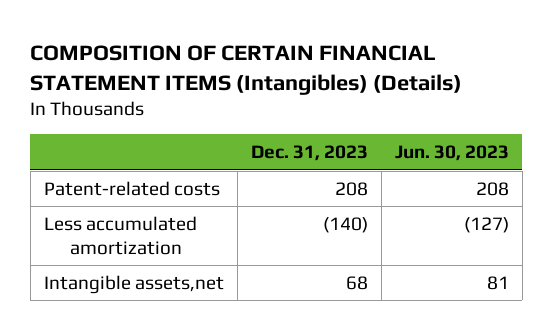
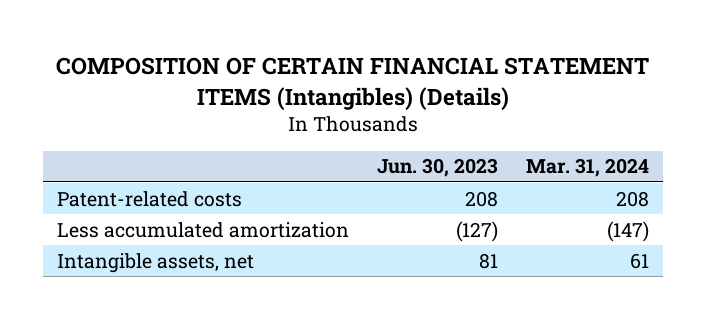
- | Dec. 31, 2023 | Jun. 30, 2023
+ | Jun. 30, 2023 | Mar. 31, 2024
- Intangible assets,net | 68 | 81
+ Intangible assets, net | 81 | 61

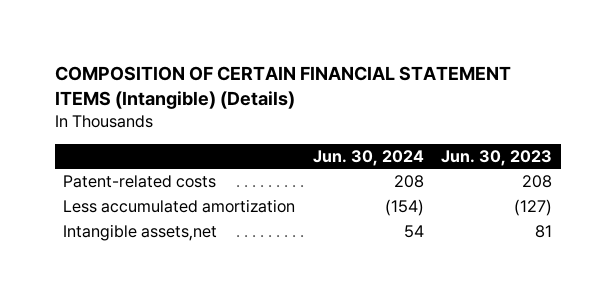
- COMPOSITION OF CERTAIN FINANCIAL STATEMENT ITEMS (Intangibles) (Details)
+ COMPOSITION OF CERTAIN FINANCIAL STATEMENT ITEMS (Intangible) (Details)
- | Jun. 30, 2023 | Mar. 31, 2024
+ | Jun. 30, 2024 | Jun. 30, 2023
- Intangible assets, net | 81 | 61
+ Intangible assets,net | 54 | 81

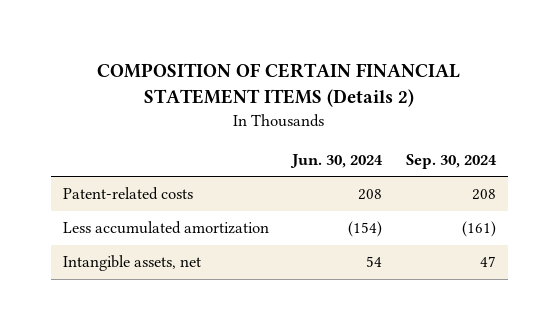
- COMPOSITION OF CERTAIN FINANCIAL STATEMENT ITEMS (Intangible) (Details)
+ COMPOSITION OF CERTAIN FINANCIAL STATEMENT ITEMS (Details 2)
- | Jun. 30, 2024 | Jun. 30, 2023
+ | Jun. 30, 2024 | Sep. 30, 2024
- Intangible assets,net | 54 | 81
+ Intangible assets, net | 54 | 47

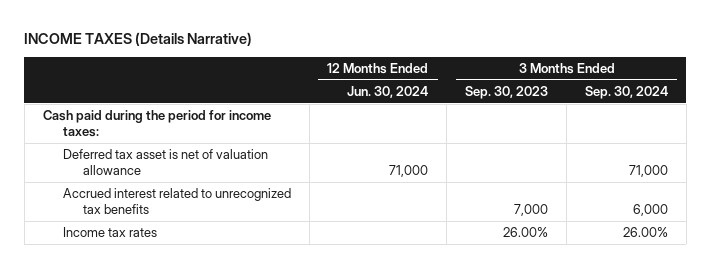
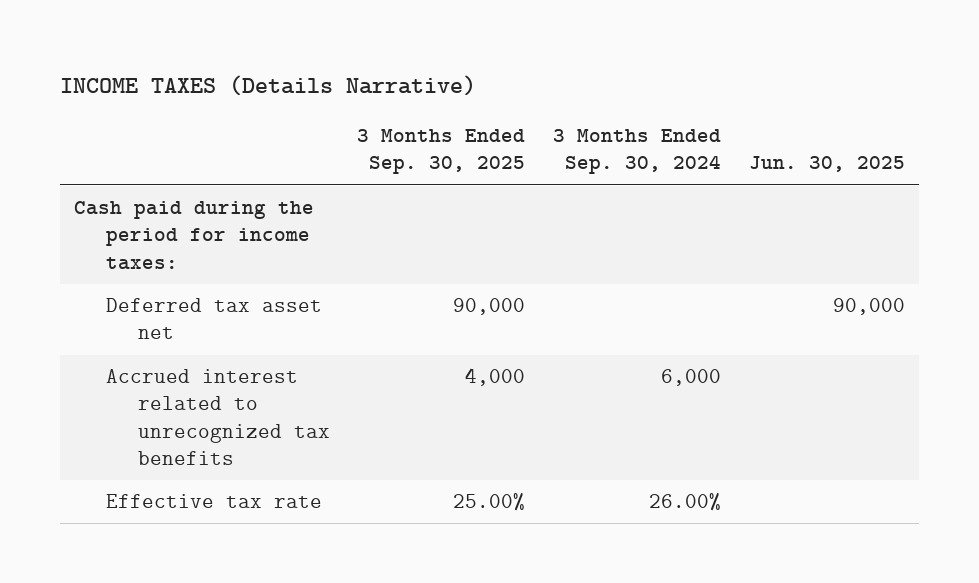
- | 12 Months Ended Jun. 30, 2024 | 3 Months Ended Sep. 30, 2023 | 3 Months Ended Sep. 30, 2024
+ | 3 Months Ended Sep. 30, 2025 | 3 Months Ended Sep. 30, 2024 | Jun. 30, 2025
- Deferred tax asset is net of valuation allowance | 71,000 | | 71,000
+ Deferred tax asset net | 90,000 | | 90,000
- Income tax rates | | 26.00% | 26.00%
+ Effective tax rate | 25.00% | 26.00% |

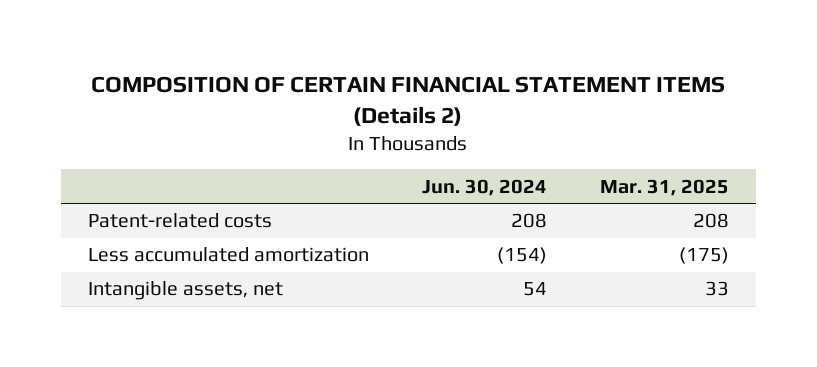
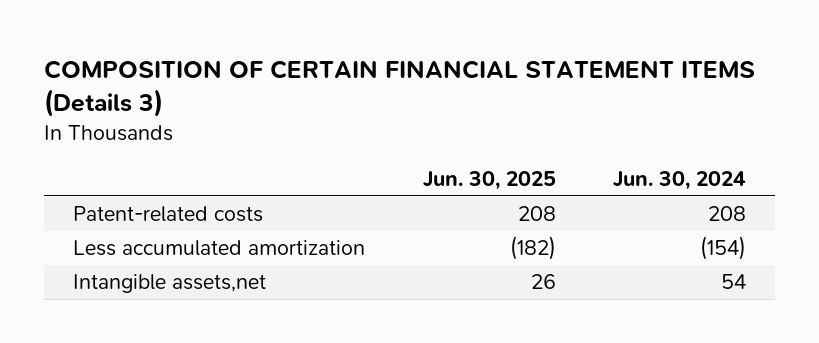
- COMPOSITION OF CERTAIN FINANCIAL STATEMENT ITEMS (Details 2)
+ COMPOSITION OF CERTAIN FINANCIAL STATEMENT ITEMS (Details 3)
- | Jun. 30, 2024 | Mar. 31, 2025
+ | Jun. 30, 2025 | Jun. 30, 2024
- Intangible assets, net | 54 | 33
+ Intangible assets,net | 26 | 54

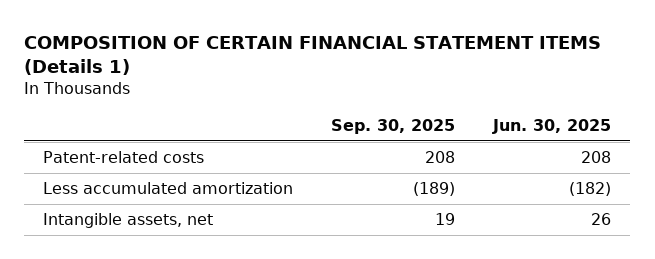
- COMPOSITION OF CERTAIN FINANCIAL STATEMENT ITEMS (Details 3)
+ COMPOSITION OF CERTAIN FINANCIAL STATEMENT ITEMS (Details 1)
- | Jun. 30, 2025 | Jun. 30, 2024
+ | Sep. 30, 2025 | Jun. 30, 2025
- Intangible assets,net | 26 | 54
+ Intangible assets, net | 19 | 26

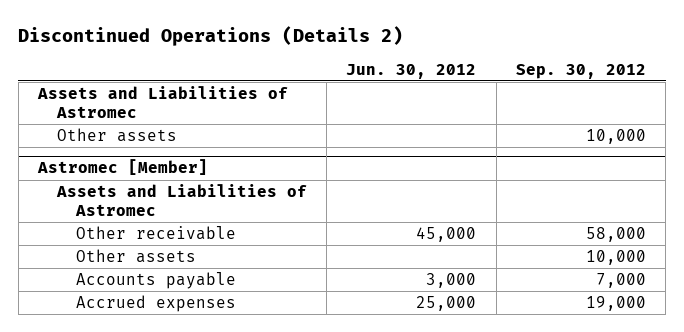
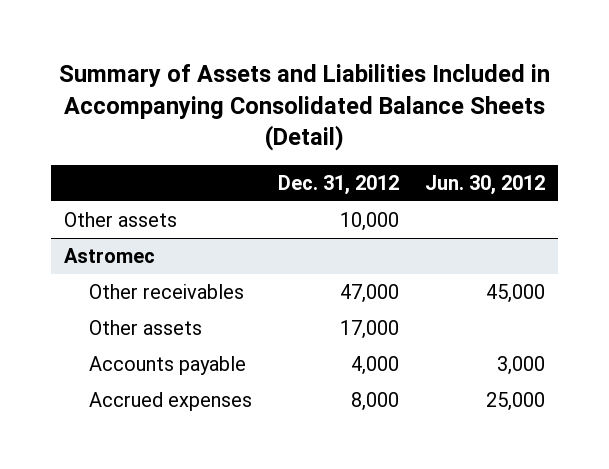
- Discontinued Operations (Details 2)
+ Summary of Assets and Liabilities Included in Accompanying Consolidated Balance Sheets (Detail)
- | Jun. 30, 2012 | Sep. 30, 2012
+ | Dec. 31, 2012 | Jun. 30, 2012
- Assets and Liabilities of Astromec
- Astromec [Member]
- Assets and Liabilities of Astromec
- Other receivable | 45,000 | 58,000
+ Astromec
+ Other receivables | 47,000 | 45,000

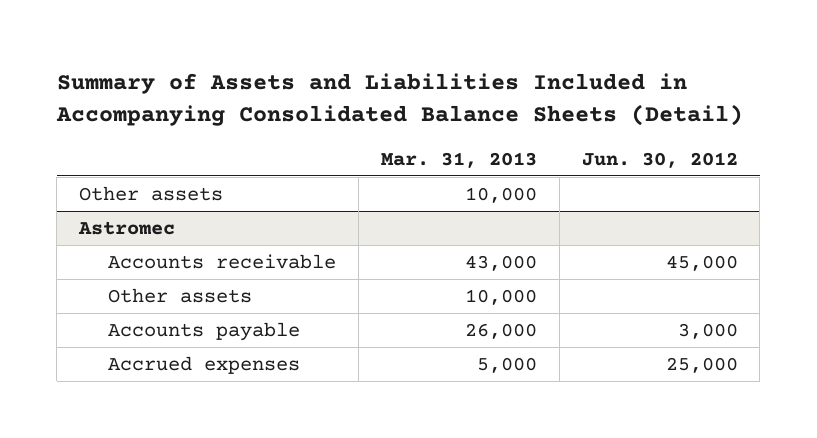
- | Dec. 31, 2012 | Jun. 30, 2012
+ | Mar. 31, 2013 | Jun. 30, 2012
@ Astromec
- Other receivables | 47,000 | 45,000
+ Accounts receivable | 43,000 | 45,000

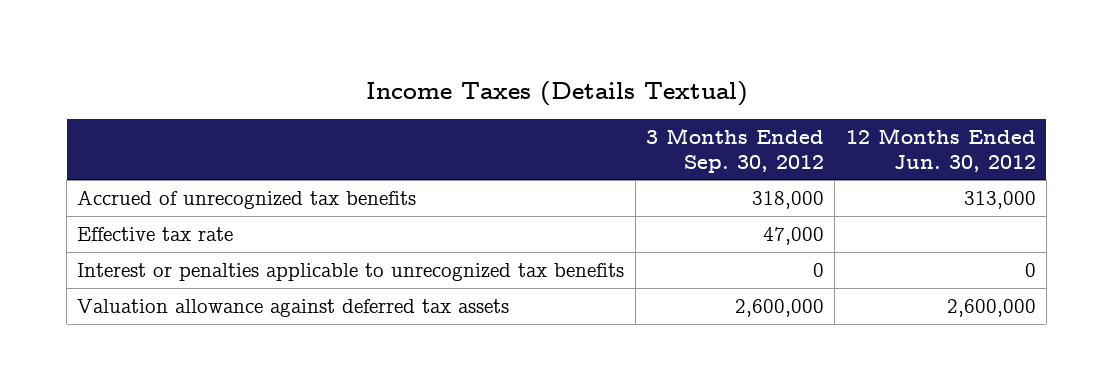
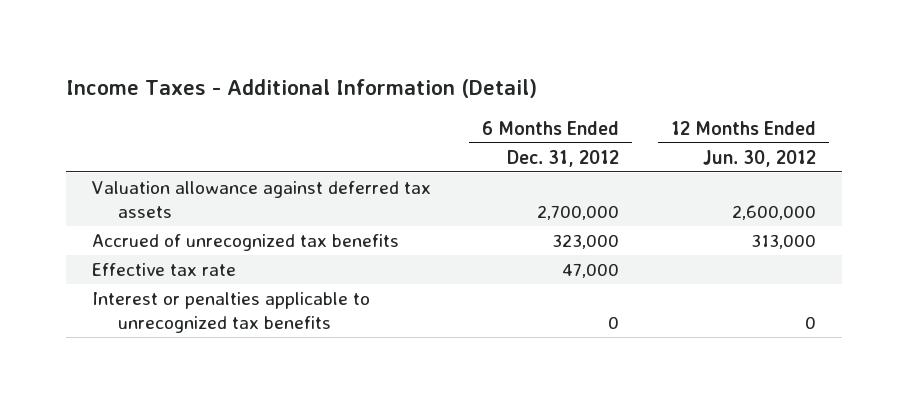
- Income Taxes (Details Textual)
+ Income Taxes - Additional Information (Detail)
- | 3 Months Ended Sep. 30, 2012 | 12 Months Ended Jun. 30, 2012
+ | 6 Months Ended Dec. 31, 2012 | 12 Months Ended Jun. 30, 2012
moved up: Valuation allowance against deferred tax assets | 2,700,000 | 2,600,000

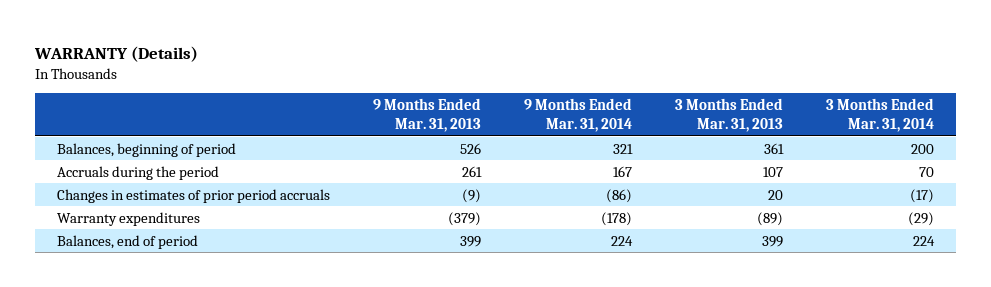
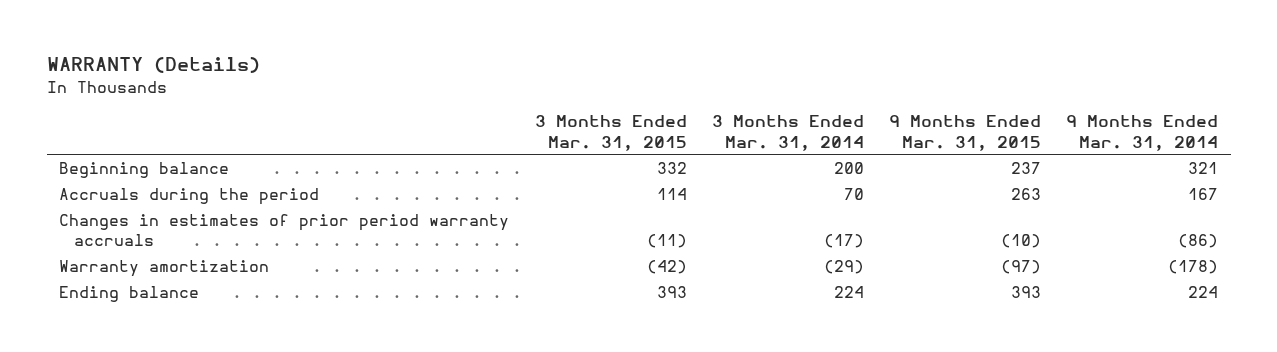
- | 9 Months Ended Mar. 31, 2013 | 9 Months Ended Mar. 31, 2014 | 3 Months Ended Mar. 31, 2013 | 3 Months Ended Mar. 31, 2014
+ | 3 Months Ended Mar. 31, 2015 | 3 Months Ended Mar. 31, 2014 | 9 Months Ended Mar. 31, 2015 | 9 Months Ended Mar. 31, 2014
- Balances, beginning of period | 526 | 321 | 361 | 200
+ Beginning balance | 332 | 200 | 237 | 321
- Changes in estimates of prior period accruals | (9) | (86) | 20 | (17)
- Warranty expenditures | (379) | (178) | (89) | (29)
- Balances, end of period | 399 | 224 | 399 | 224
+ Changes in estimates of prior period warranty accruals | (11) | (17) | (10) | (86)
+ Warranty amortization | (42) | (29) | (97) | (178)
+ Ending balance | 393 | 224 | 393 | 224

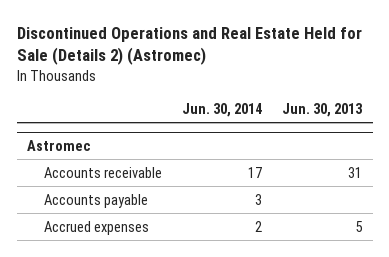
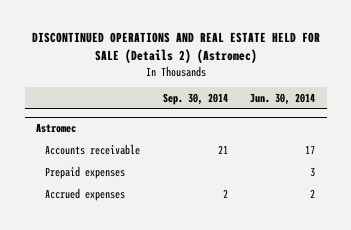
- Discontinued Operations and Real Estate Held for Sale (Details 2) (Astromec)
+ DISCONTINUED OPERATIONS AND REAL ESTATE HELD FOR SALE (Details 2) (Astromec)
- | Jun. 30, 2014 | Jun. 30, 2013
+ | Sep. 30, 2014 | Jun. 30, 2014
@ Astromec
- Accounts payable | 3 |
+ Prepaid expenses | | 3

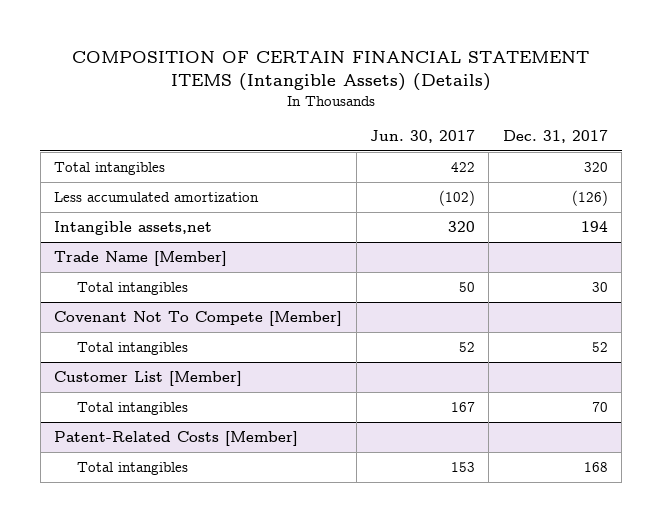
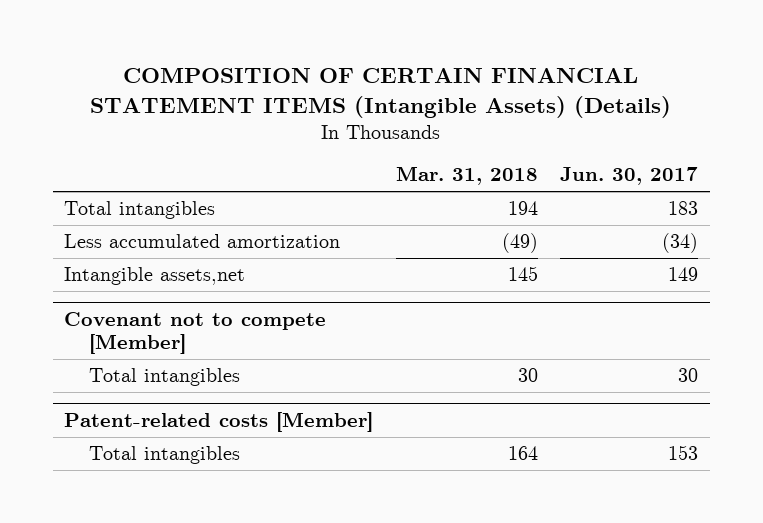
- | Jun. 30, 2017 | Dec. 31, 2017
+ | Mar. 31, 2018 | Jun. 30, 2017
- Total intangibles | 422 | 320
- Less accumulated amortization | (102) | (126)
- Intangible assets,net | 320 | 194
- Trade Name [Member]
- Total intangibles | 50 | 30
- Covenant Not To Compete [Member]
- Total intangibles | 52 | 52
- Customer List [Member]
- Total intangibles | 167 | 70
- Patent-Related Costs [Member]
+ Total intangibles | 194 | 183
+ Less accumulated amortization | (49) | (34)
+ Intangible assets,net | 145 | 149
+ Covenant not to compete [Member]
+ Total intangibles | 30 | 30
+ Patent-related costs [Member]

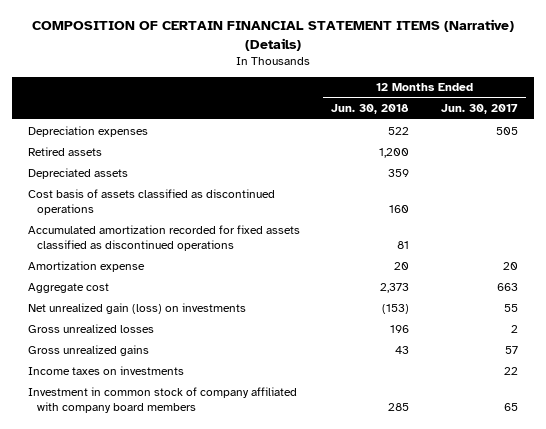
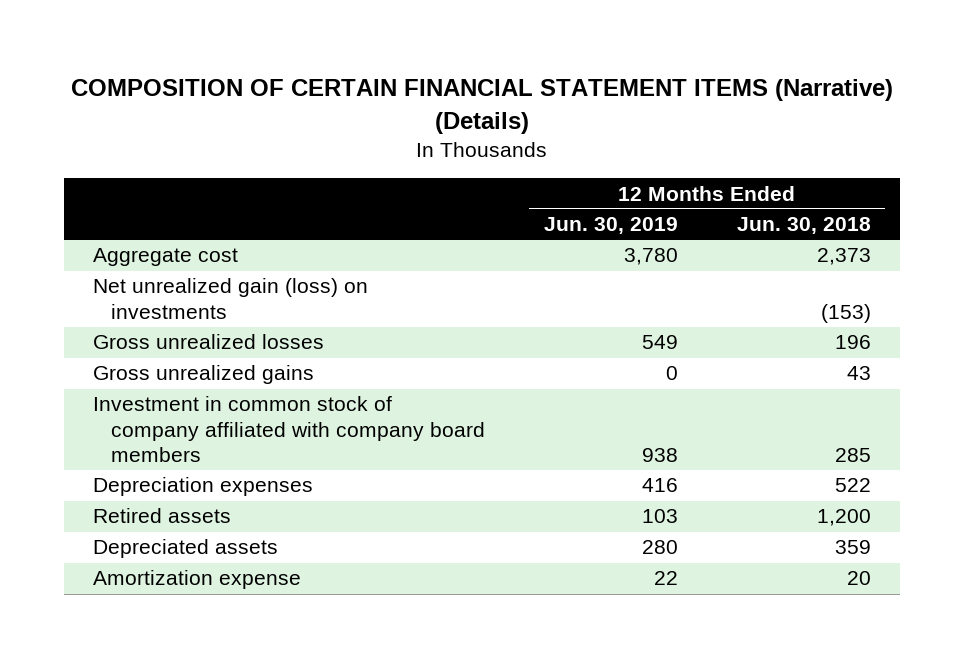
- | 12 Months Ended Jun. 30, 2018 | 12 Months Ended Jun. 30, 2017
+ | 12 Months Ended Jun. 30, 2019 | 12 Months Ended Jun. 30, 2018
- Cost basis of assets classified as discontinued operations | 160 |
- Accumulated amortization recorded for fixed assets classified as discontinued operations | 81 |
- Income taxes on investments | | 22
moved down: Depreciation expenses | 416 | 522
moved down: Retired assets | 103 | 1,200
moved down: Depreciated assets | 280 | 359
moved down: Amortization expense | 22 | 20

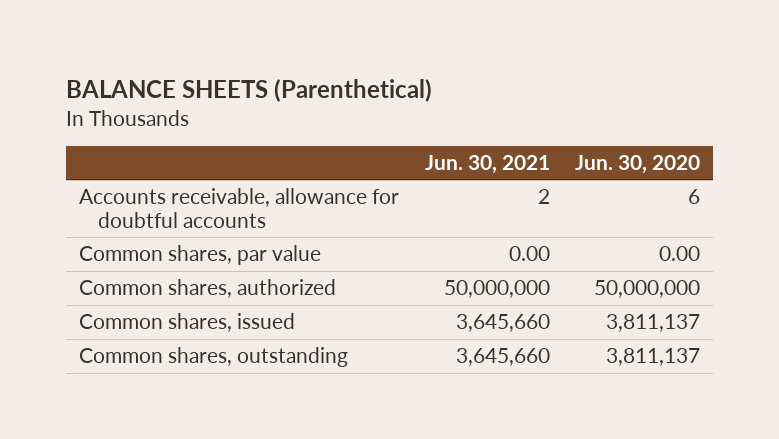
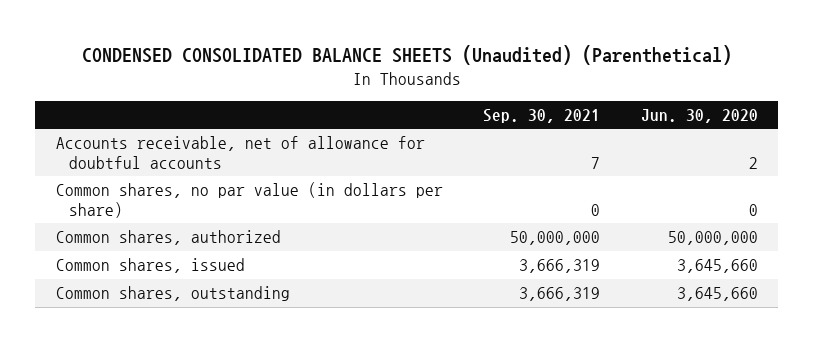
- BALANCE SHEETS (Parenthetical)
+ CONDENSED CONSOLIDATED BALANCE SHEETS (Unaudited) (Parenthetical)
- | Jun. 30, 2021 | Jun. 30, 2020
+ | Sep. 30, 2021 | Jun. 30, 2020
- Accounts receivable, allowance for doubtful accounts | 2 | 6
- Common shares, par value | 0.00 | 0.00
+ Accounts receivable, net of allowance for doubtful accounts | 7 | 2
+ Common shares, no par value (in dollars per share) | 0 | 0
- Common shares, issued | 3,645,660 | 3,811,137
- Common shares, outstanding | 3,645,660 | 3,811,137
+ Common shares, issued | 3,666,319 | 3,645,660
+ Common shares, outstanding | 3,666,319 | 3,645,660

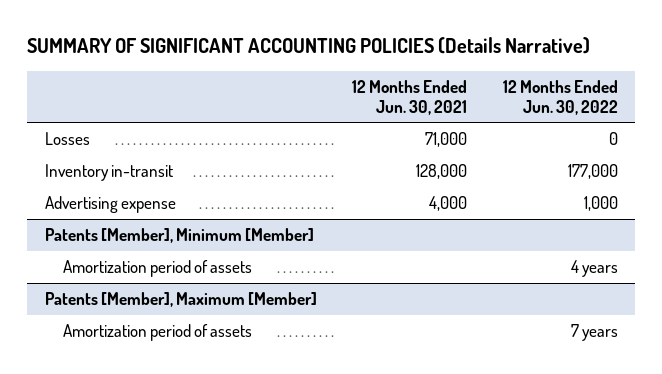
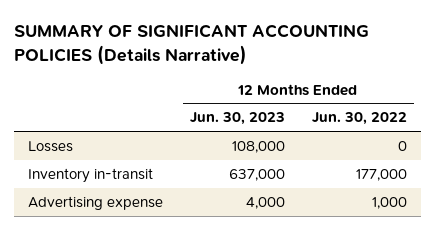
- | 12 Months Ended Jun. 30, 2021 | 12 Months Ended Jun. 30, 2022
+ | 12 Months Ended Jun. 30, 2023 | 12 Months Ended Jun. 30, 2022
- Patents [Member], Minimum [Member]
- Amortization period of assets | | 4 years
- Patents [Member], Maximum [Member]
- Amortization period of assets | | 7 years

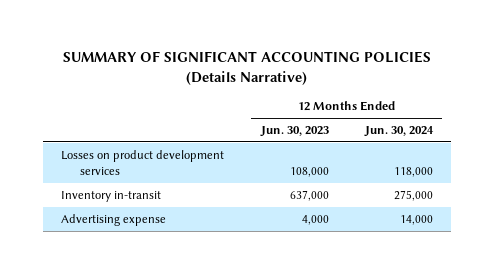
- | 12 Months Ended Jun. 30, 2023 | 12 Months Ended Jun. 30, 2022
+ | 12 Months Ended Jun. 30, 2023 | 12 Months Ended Jun. 30, 2024
- Losses | 108,000 | 0
+ Losses on product development services | 108,000 | 118,000

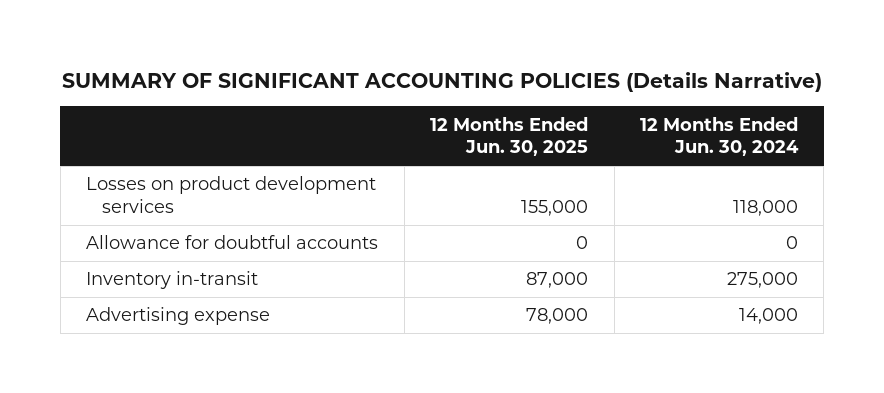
- | 12 Months Ended Jun. 30, 2023 | 12 Months Ended Jun. 30, 2024
+ | 12 Months Ended Jun. 30, 2025 | 12 Months Ended Jun. 30, 2024
+ Allowance for doubtful accounts | 0 | 0

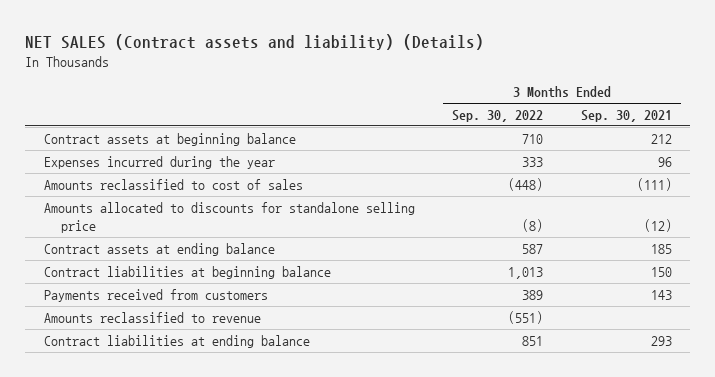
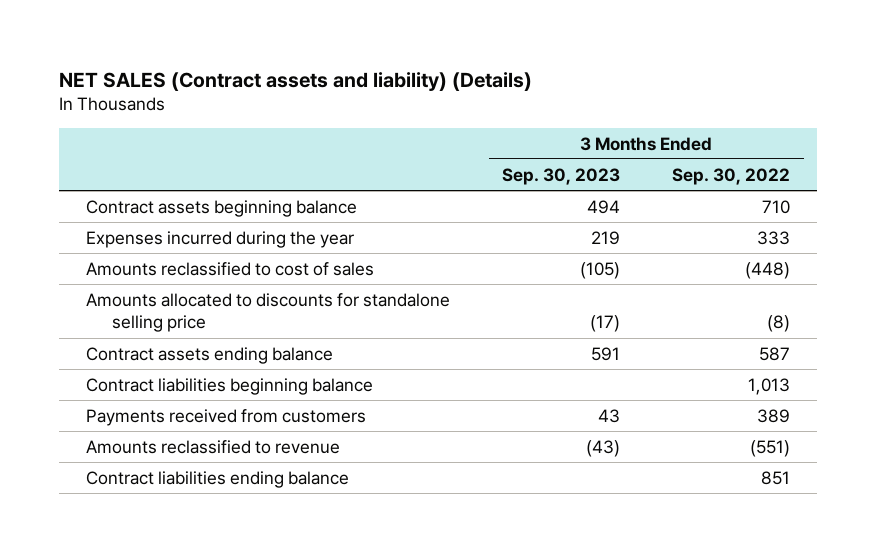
- | 3 Months Ended Sep. 30, 2022 | 3 Months Ended Sep. 30, 2021
+ | 3 Months Ended Sep. 30, 2023 | 3 Months Ended Sep. 30, 2022
- Contract assets at beginning balance | 710 | 212
+ Contract assets beginning balance | 494 | 710
- Contract assets at ending balance | 587 | 185
- Contract liabilities at beginning balance | 1,013 | 150
+ Contract assets ending balance | 591 | 587
+ Contract liabilities beginning balance | | 1,013
- Contract liabilities at ending balance | 851 | 293
+ Contract liabilities ending balance | | 851

